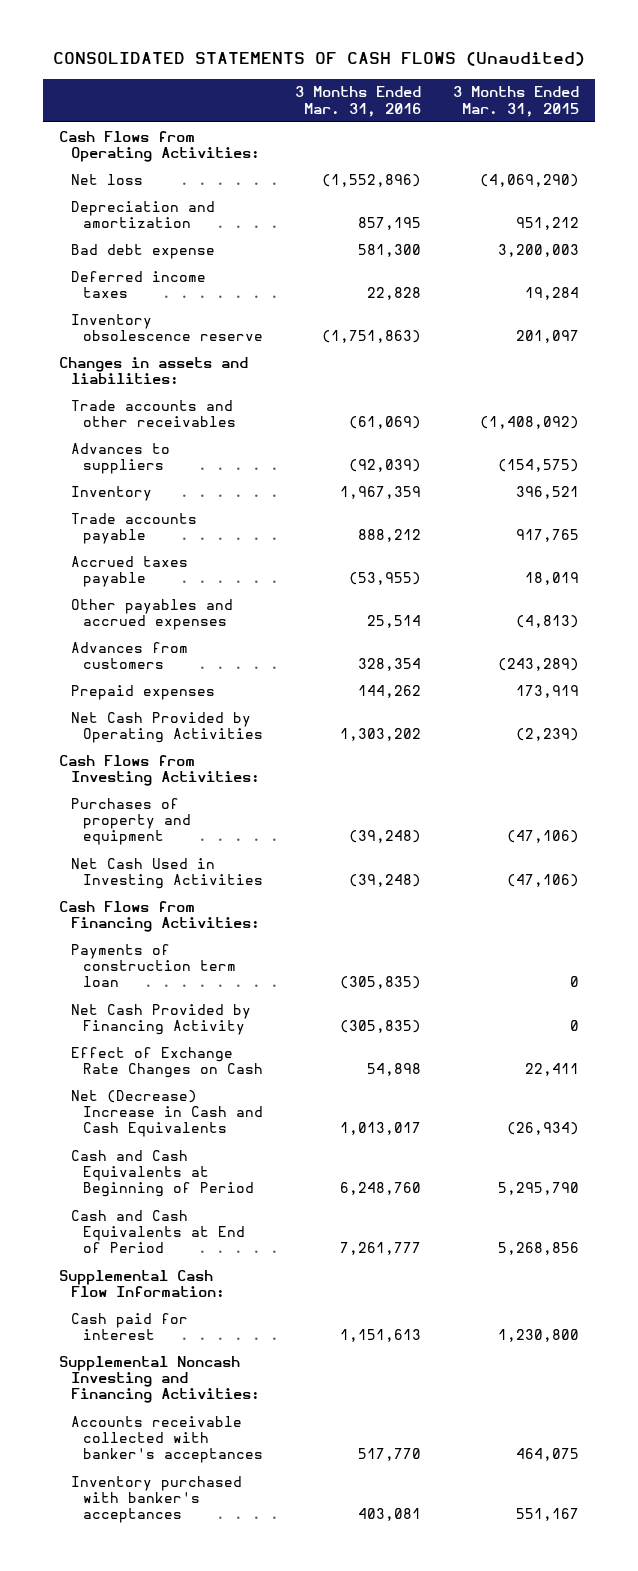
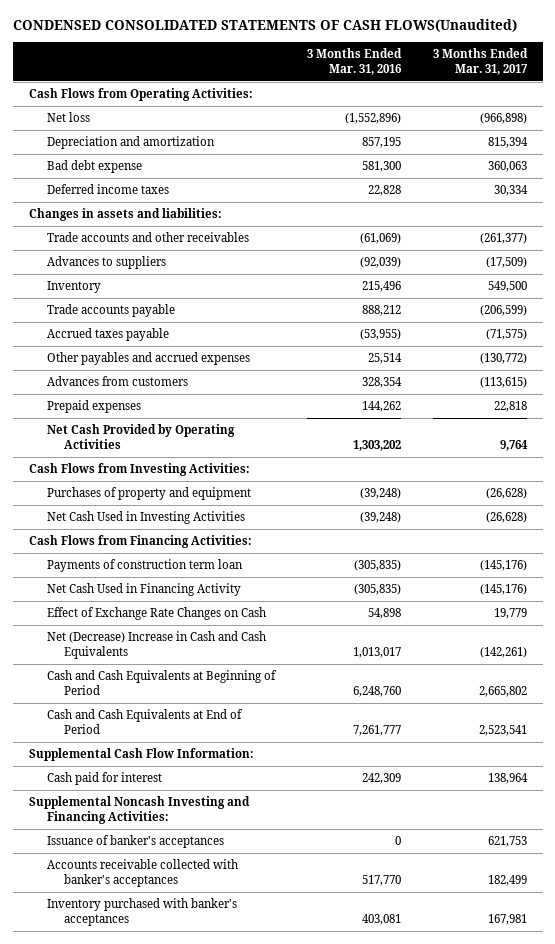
- CONSOLIDATED STATEMENTS OF CASH FLOWS (Unaudited)
+ CONDENSED CONSOLIDATED STATEMENTS OF CASH FLOWS(Unaudited)
- | 3 Months Ended Mar. 31, 2016 | 3 Months Ended Mar. 31, 2015
+ | 3 Months Ended Mar. 31, 2016 | 3 Months Ended Mar. 31, 2017
- Inventory obsolescence reserve | (1,751,863) | 201,097
- Inventory | 1,967,359 | 396,521
+ Inventory | 215,496 | 549,500
- Net Cash Provided by Financing Activity | (305,835) | 0
+ Net Cash Used in Financing Activity | (305,835) | (145,176)
- Cash paid for interest | 1,151,613 | 1,230,800
+ Cash paid for interest | 242,309 | 138,964
+ Issuance of banker's acceptances | 0 | 621,753

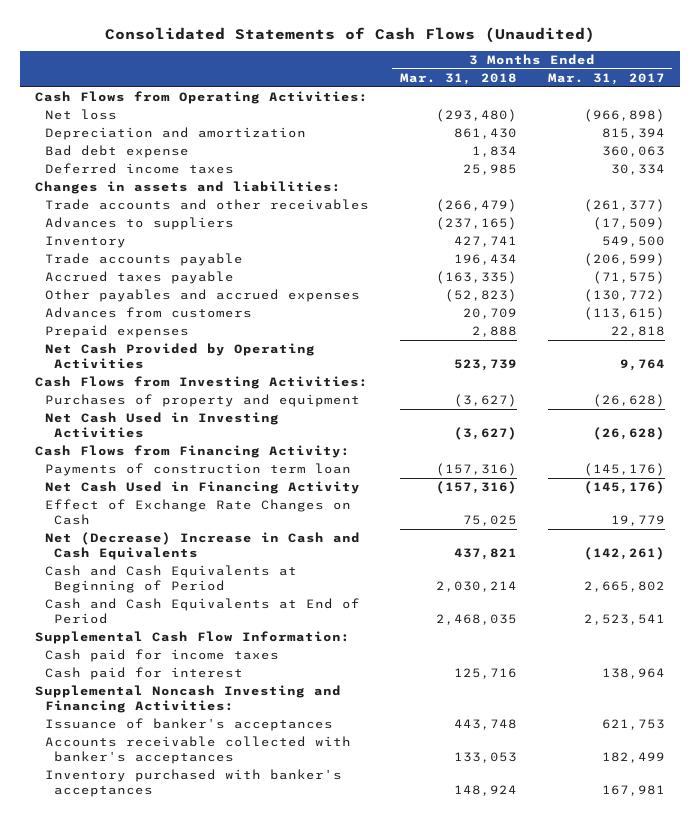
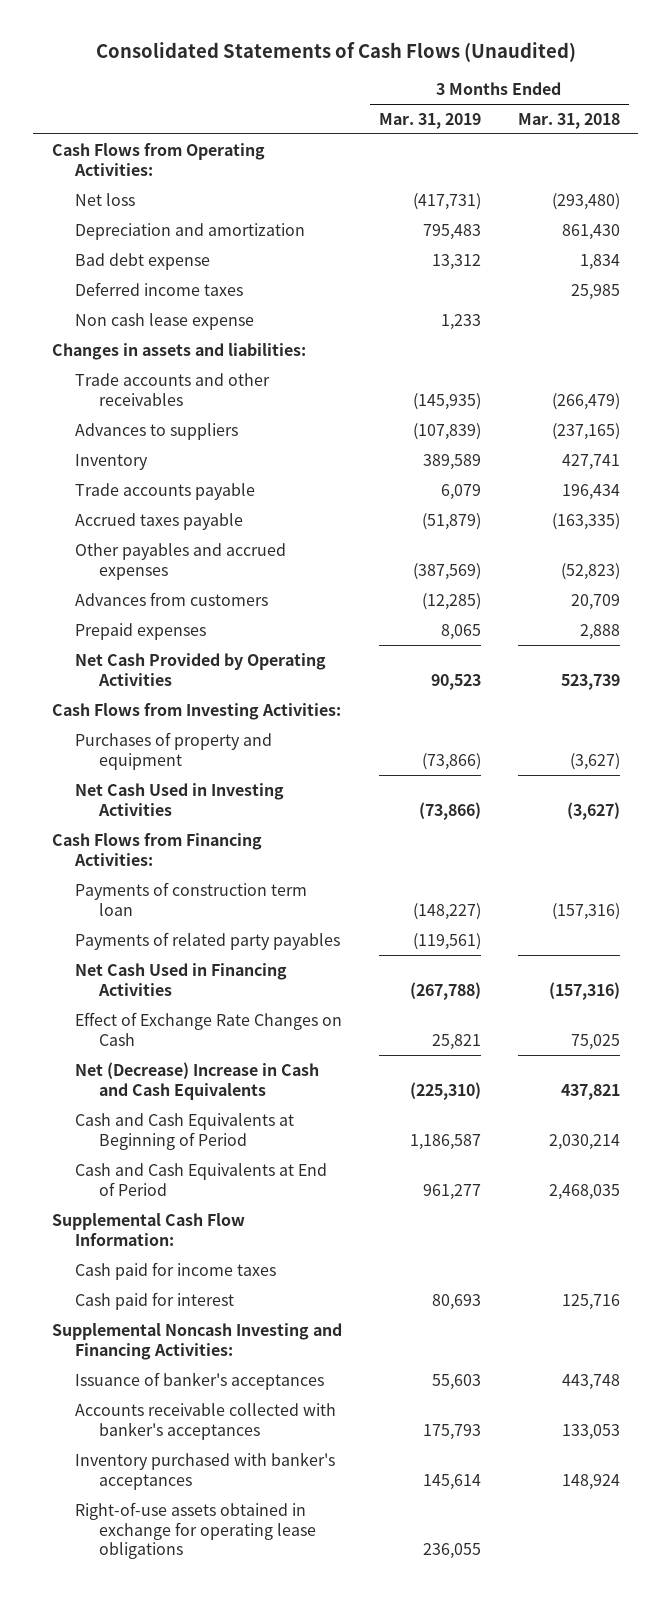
- | 3 Months Ended Mar. 31, 2018 | 3 Months Ended Mar. 31, 2017
+ | 3 Months Ended Mar. 31, 2019 | 3 Months Ended Mar. 31, 2018
+ Non cash lease expense | 1,233 |
- Cash Flows from Financing Activity:
+ Cash Flows from Financing Activities:
- Net Cash Used in Financing Activity | (157,316) | (145,176)
+ Payments of related party payables | (119,561) |
+ Net Cash Used in Financing Activities | (267,788) | (157,316)
+ Right-of-use assets obtained in exchange for operating lease obligations | 236,055 |

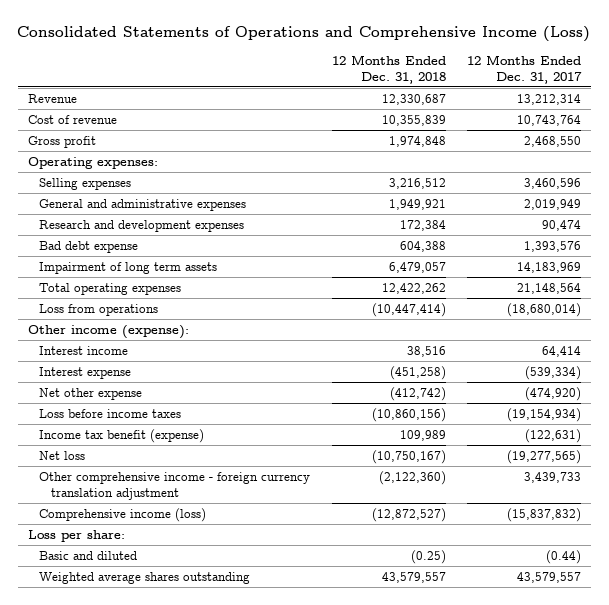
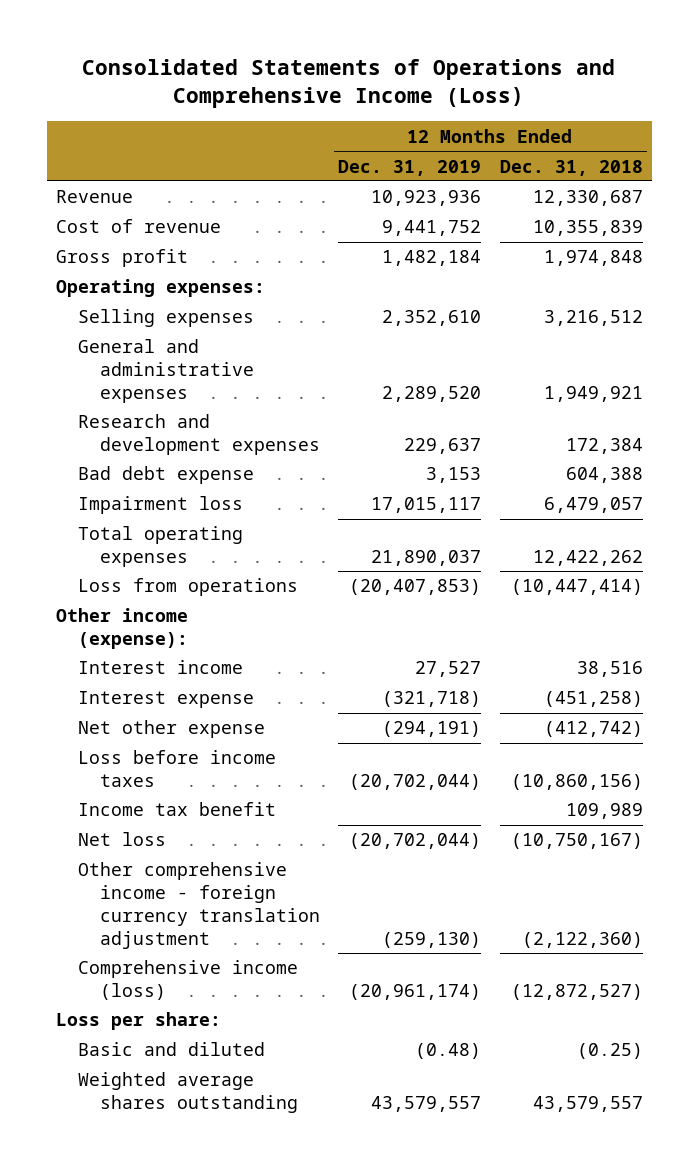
- | 12 Months Ended Dec. 31, 2018 | 12 Months Ended Dec. 31, 2017
+ | 12 Months Ended Dec. 31, 2019 | 12 Months Ended Dec. 31, 2018
- Impairment of long term assets | 6,479,057 | 14,183,969
+ Impairment loss | 17,015,117 | 6,479,057
- Income tax benefit (expense) | 109,989 | (122,631)
+ Income tax benefit | | 109,989

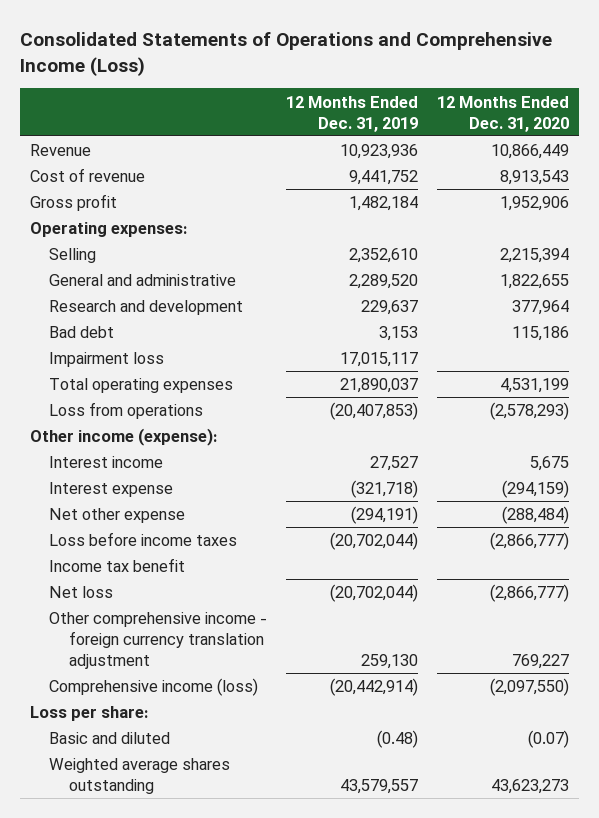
- | 12 Months Ended Dec. 31, 2019 | 12 Months Ended Dec. 31, 2018
+ | 12 Months Ended Dec. 31, 2019 | 12 Months Ended Dec. 31, 2020
- Selling expenses | 2,352,610 | 3,216,512
- General and administrative expenses | 2,289,520 | 1,949,921
- Research and development expenses | 229,637 | 172,384
- Bad debt expense | 3,153 | 604,388
+ Selling | 2,352,610 | 2,215,394
+ General and administrative | 2,289,520 | 1,822,655
+ Research and development | 229,637 | 377,964
+ Bad debt | 3,153 | 115,186
- Other comprehensive income - foreign currency translation adjustment | (259,130) | (2,122,360)
- Comprehensive income (loss) | (20,961,174) | (12,872,527)
+ Other comprehensive income - foreign currency translation adjustment | 259,130 | 769,227
+ Comprehensive income (loss) | (20,442,914) | (2,097,550)

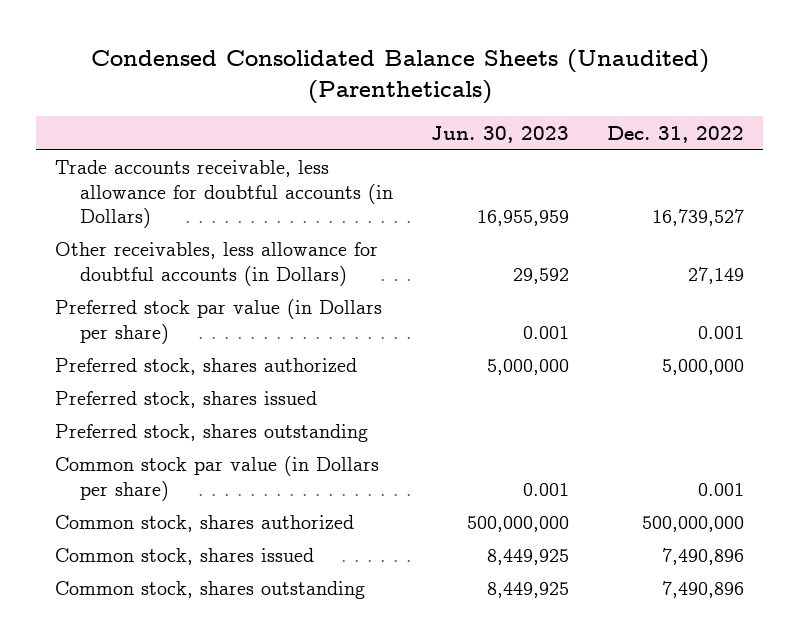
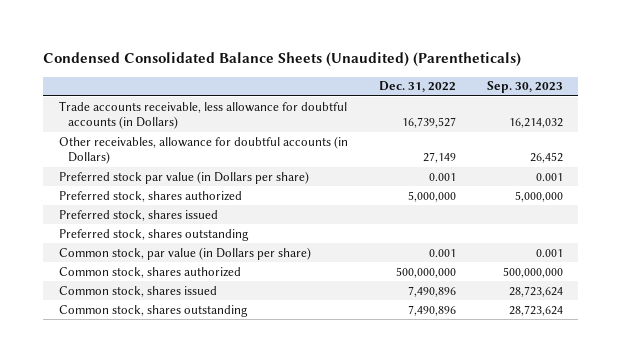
- | Jun. 30, 2023 | Dec. 31, 2022
+ | Dec. 31, 2022 | Sep. 30, 2023
- Other receivables, less allowance for doubtful accounts (in Dollars) | 29,592 | 27,149
+ Other receivables, allowance for doubtful accounts (in Dollars) | 27,149 | 26,452
- Common stock par value (in Dollars per share) | 0.001 | 0.001
+ Common stock, par value (in Dollars per share) | 0.001 | 0.001

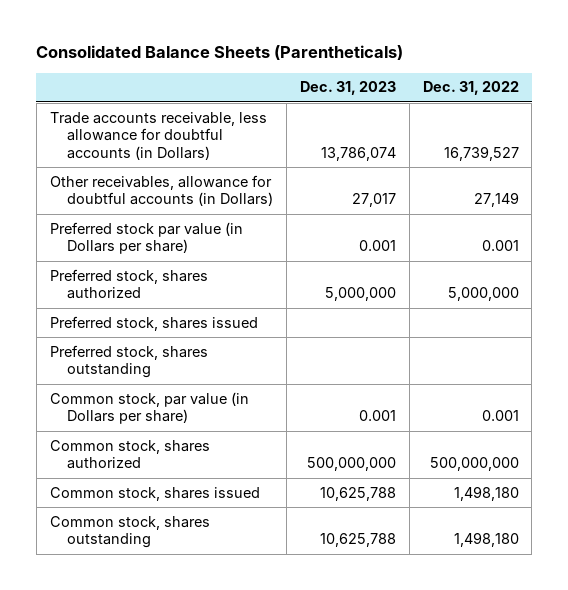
- Condensed Consolidated Balance Sheets (Unaudited) (Parentheticals)
+ Consolidated Balance Sheets (Parentheticals)
- | Dec. 31, 2022 | Sep. 30, 2023
+ | Dec. 31, 2023 | Dec. 31, 2022
- Common stock, shares issued | 7,490,896 | 28,723,624
- Common stock, shares outstanding | 7,490,896 | 28,723,624
+ Common stock, shares issued | 10,625,788 | 1,498,180
+ Common stock, shares outstanding | 10,625,788 | 1,498,180

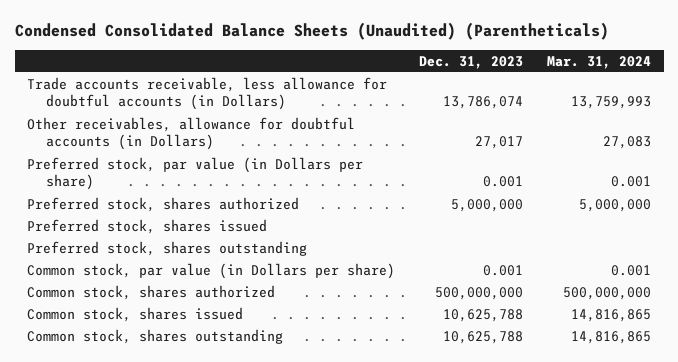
- Consolidated Balance Sheets (Parentheticals)
+ Condensed Consolidated Balance Sheets (Unaudited) (Parentheticals)
- | Dec. 31, 2023 | Dec. 31, 2022
+ | Dec. 31, 2023 | Mar. 31, 2024
- Preferred stock par value (in Dollars per share) | 0.001 | 0.001
+ Preferred stock, par value (in Dollars per share) | 0.001 | 0.001

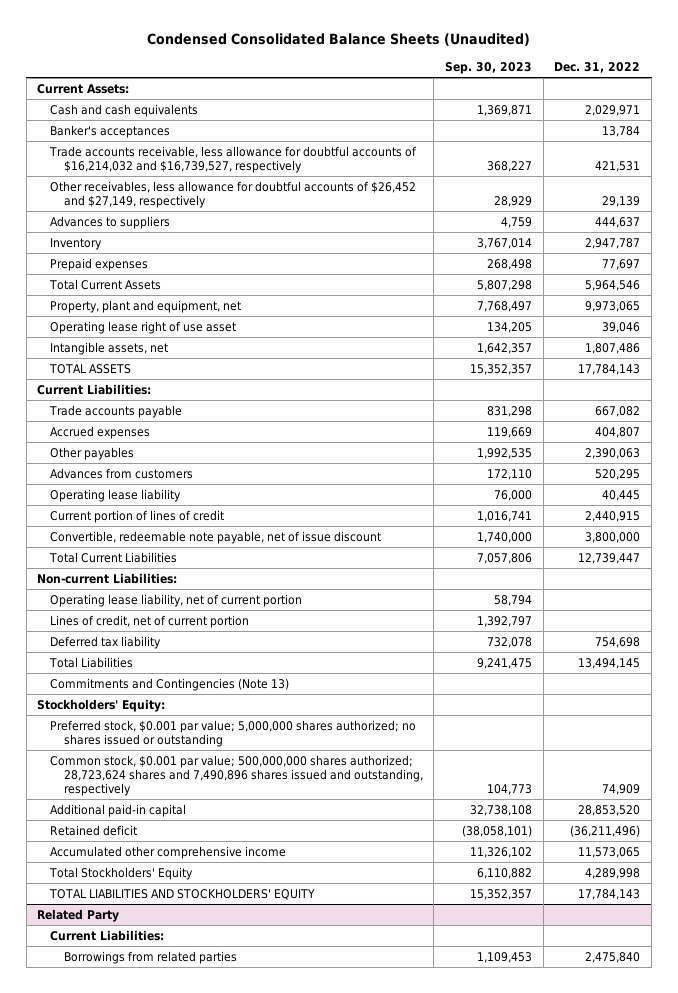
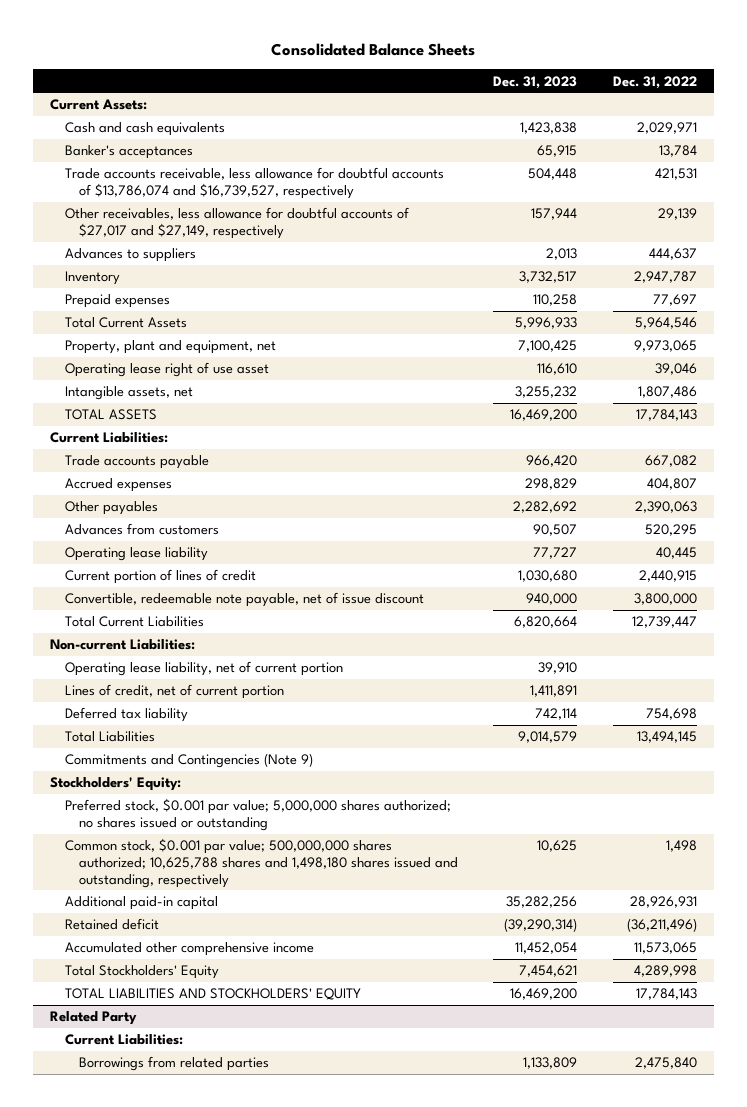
- Condensed Consolidated Balance Sheets (Unaudited)
+ Consolidated Balance Sheets
- | Sep. 30, 2023 | Dec. 31, 2022
+ | Dec. 31, 2023 | Dec. 31, 2022
- Trade accounts receivable, less allowance for doubtful accounts of $16,214,032 and $16,739,527, respectively | 368,227 | 421,531
- Other receivables, less allowance for doubtful accounts of $26,452 and $27,149, respectively | 28,929 | 29,139
+ Trade accounts receivable, less allowance for doubtful accounts of $13,786,074 and $16,739,527, respectively | 504,448 | 421,531
+ Other receivables, less allowance for doubtful accounts of $27,017 and $27,149, respectively | 157,944 | 29,139
- Commitments and Contingencies (Note 13)
+ Commitments and Contingencies (Note 9)
- Common stock, $0.001 par value; 500,000,000 shares authorized; 28,723,624 shares and 7,490,896 shares issued and outstanding, respectively | 104,773 | 74,909
- Additional paid-in capital | 32,738,108 | 28,853,520
+ Common stock, $0.001 par value; 500,000,000 shares authorized; 10,625,788 shares and 1,498,180 shares issued and outstanding, respectively | 10,625 | 1,498
+ Additional paid-in capital | 35,282,256 | 28,926,931

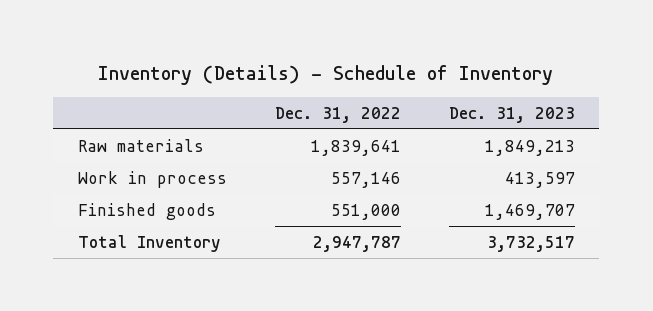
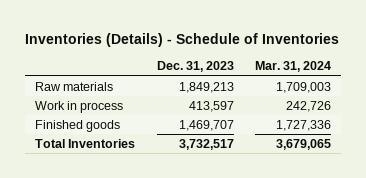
- Inventory (Details) - Schedule of Inventory
+ Inventories (Details) - Schedule of Inventories
- | Dec. 31, 2022 | Dec. 31, 2023
+ | Dec. 31, 2023 | Mar. 31, 2024
- Total Inventory | 2,947,787 | 3,732,517
+ Total Inventories | 3,732,517 | 3,679,065

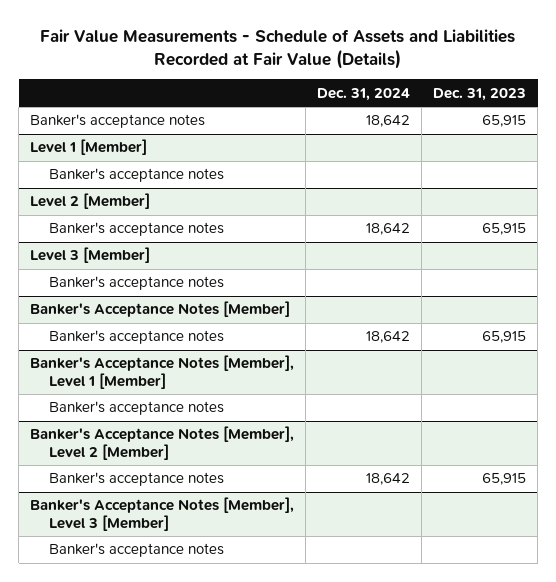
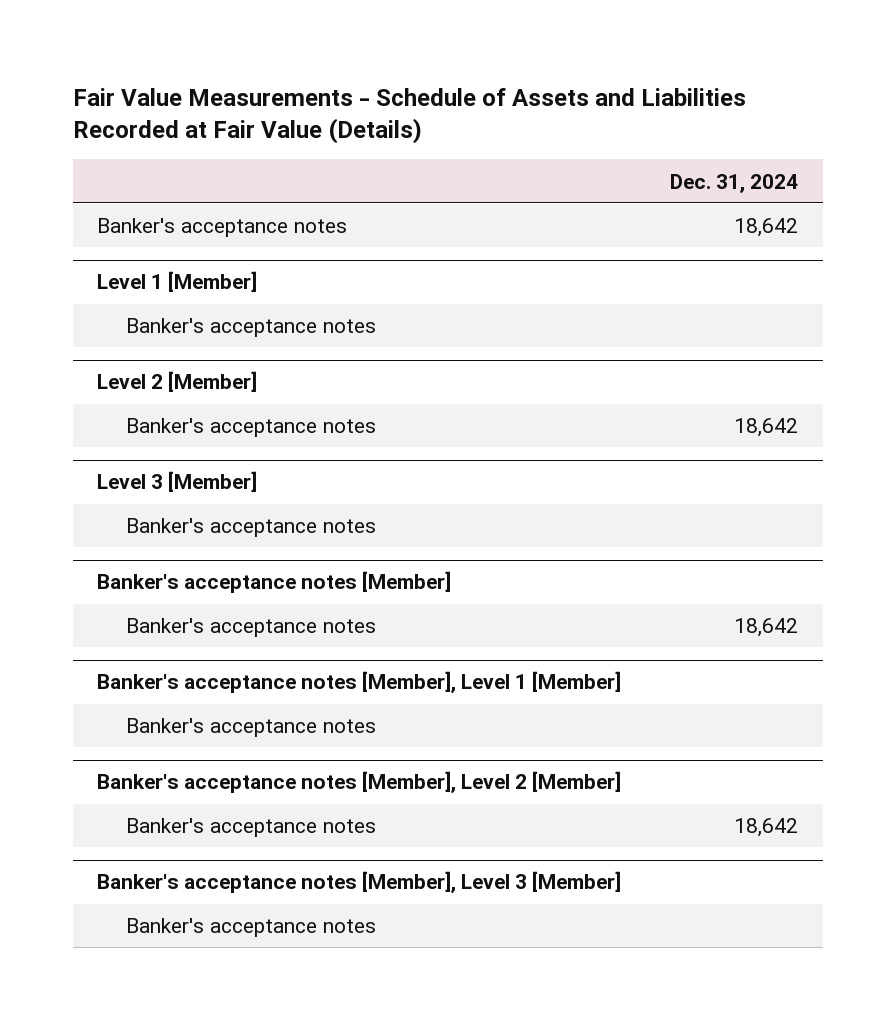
- | Dec. 31, 2024 | Dec. 31, 2023
+ | Dec. 31, 2024
- Banker's Acceptance Notes [Member]
+ Banker's acceptance notes [Member]
- Banker's Acceptance Notes [Member], Level 1 [Member]
+ Banker's acceptance notes [Member], Level 1 [Member]
- Banker's Acceptance Notes [Member], Level 2 [Member]
+ Banker's acceptance notes [Member], Level 2 [Member]
- Banker's Acceptance Notes [Member], Level 3 [Member]
+ Banker's acceptance notes [Member], Level 3 [Member]

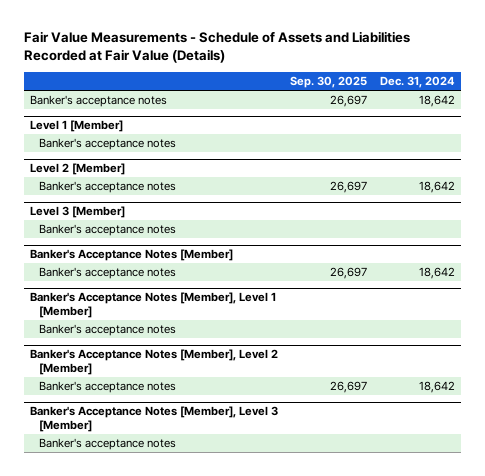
- | Dec. 31, 2024
+ | Sep. 30, 2025 | Dec. 31, 2024
- Banker's acceptance notes [Member]
+ Banker's Acceptance Notes [Member]
- Banker's acceptance notes [Member], Level 1 [Member]
+ Banker's Acceptance Notes [Member], Level 1 [Member]
- Banker's acceptance notes [Member], Level 2 [Member]
+ Banker's Acceptance Notes [Member], Level 2 [Member]
- Banker's acceptance notes [Member], Level 3 [Member]
+ Banker's Acceptance Notes [Member], Level 3 [Member]

